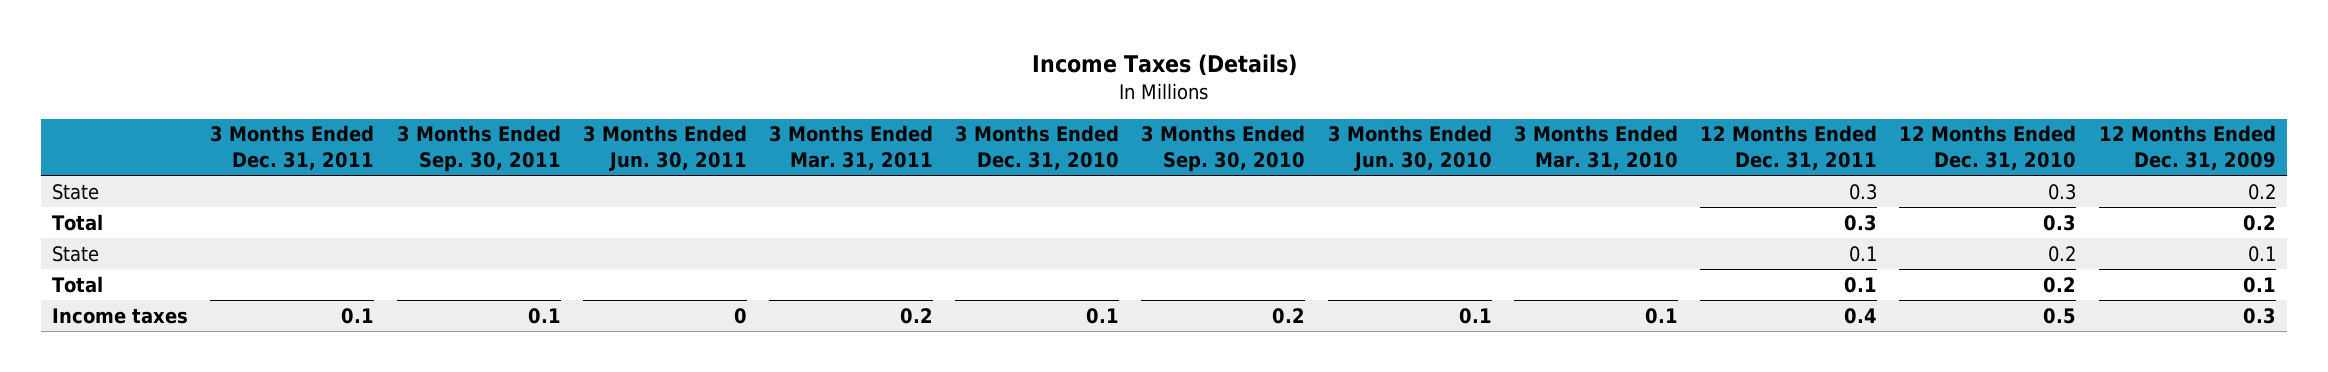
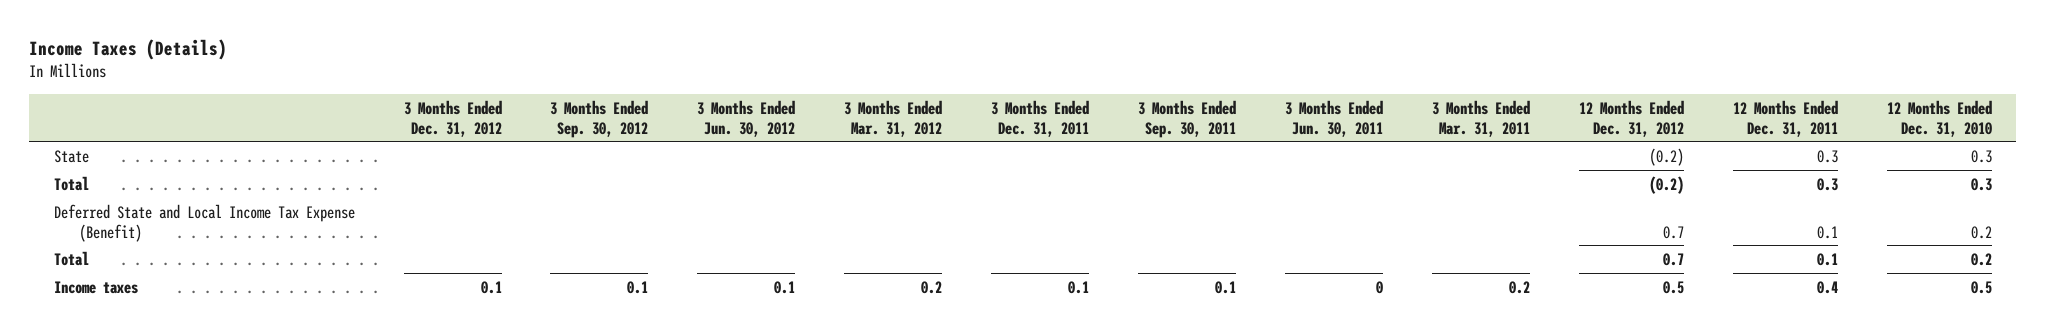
- | 3 Months Ended Dec. 31, 2011 | 3 Months Ended Sep. 30, 2011 | 3 Months Ended Jun. 30, 2011 | 3 Months Ended Mar. 31, 2011 | 3 Months Ended Dec. 31, 2010 | 3 Months Ended Sep. 30, 2010 | 3 Months Ended Jun. 30, 2010 | 3 Months Ended Mar. 31, 2010 | 12 Months Ended Dec. 31, 2011 | 12 Months Ended Dec. 31, 2010 | 12 Months Ended Dec. 31, 2009
+ | 3 Months Ended Dec. 31, 2012 | 3 Months Ended Sep. 30, 2012 | 3 Months Ended Jun. 30, 2012 | 3 Months Ended Mar. 31, 2012 | 3 Months Ended Dec. 31, 2011 | 3 Months Ended Sep. 30, 2011 | 3 Months Ended Jun. 30, 2011 | 3 Months Ended Mar. 31, 2011 | 12 Months Ended Dec. 31, 2012 | 12 Months Ended Dec. 31, 2011 | 12 Months Ended Dec. 31, 2010
- State | | | | | | | | | 0.1 | 0.2 | 0.1
+ Deferred State and Local Income Tax Expense (Benefit) | | | | | | | | | 0.7 | 0.1 | 0.2

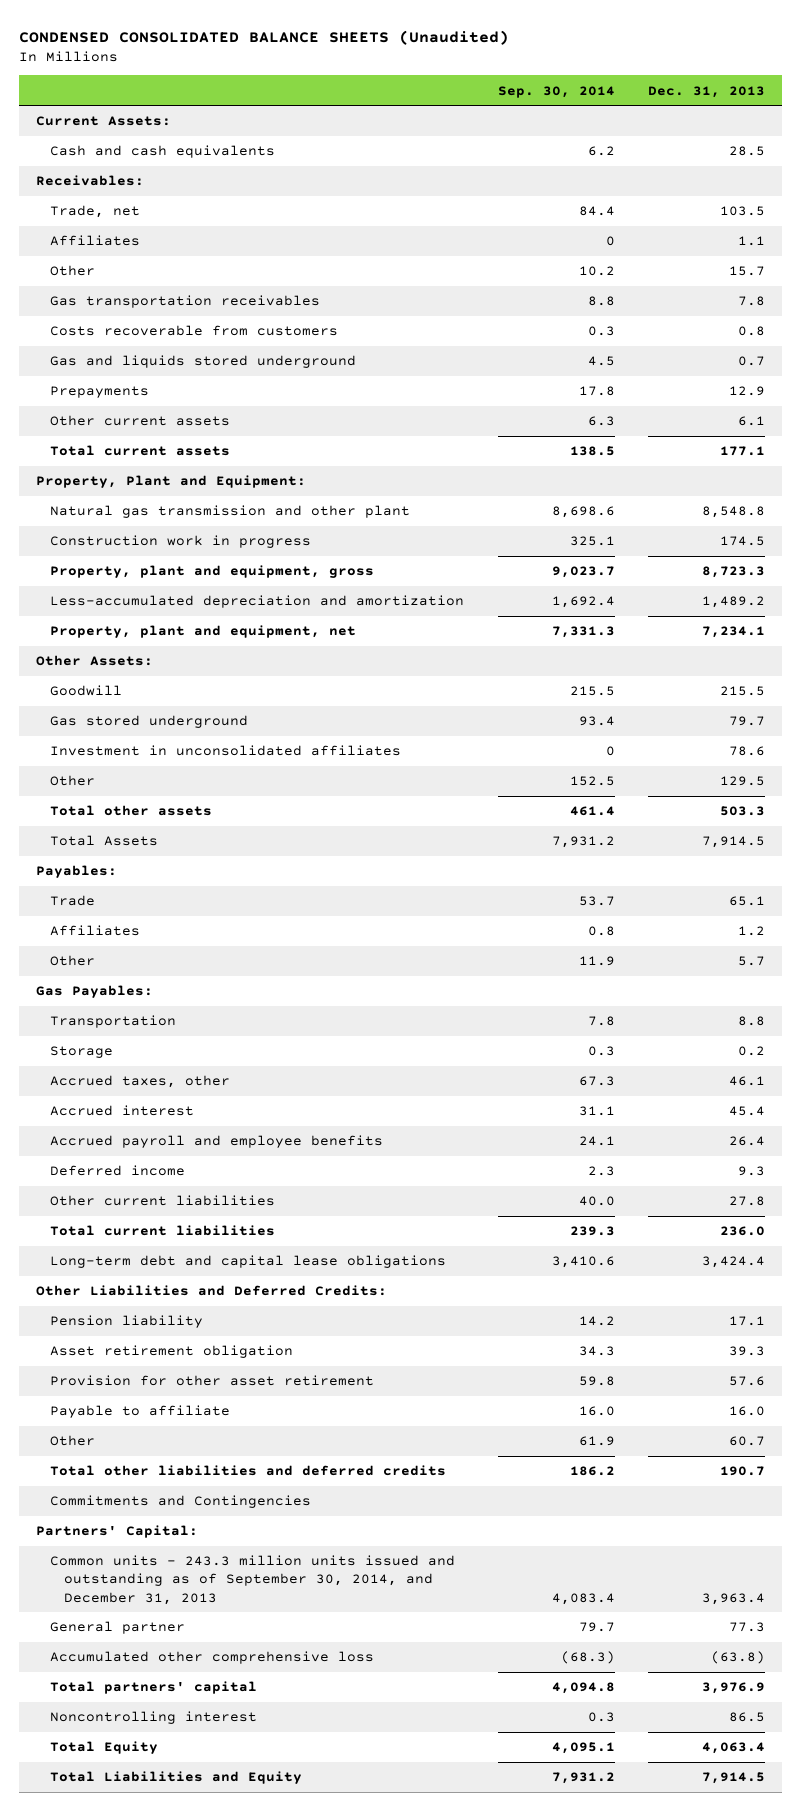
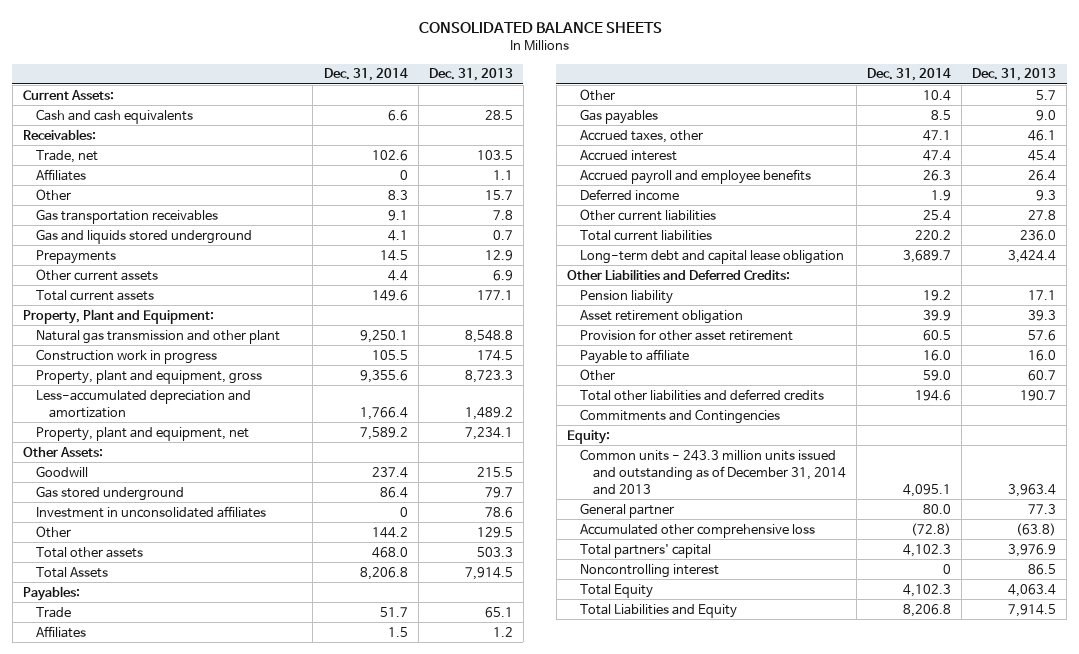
- CONDENSED CONSOLIDATED BALANCE SHEETS (Unaudited)
+ CONSOLIDATED BALANCE SHEETS
- | Sep. 30, 2014 | Dec. 31, 2013
+ | Dec. 31, 2014 | Dec. 31, 2013
- Costs recoverable from customers | 0.3 | 0.8
- Other current assets | 6.3 | 6.1
+ Other current assets | 4.4 | 6.9
- Gas Payables:
- Transportation | 7.8 | 8.8
- Storage | 0.3 | 0.2
+ Gas payables | 8.5 | 9.0
- Long-term debt and capital lease obligations | 3,410.6 | 3,424.4
+ Long-term debt and capital lease obligation | 3,689.7 | 3,424.4
- Partners' Capital:
- Common units - 243.3 million units issued and outstanding as of September 30, 2014, and December 31, 2013 | 4,083.4 | 3,963.4
+ Equity:
+ Common units - 243.3 million units issued and outstanding as of December 31, 2014 and 2013 | 4,095.1 | 3,963.4

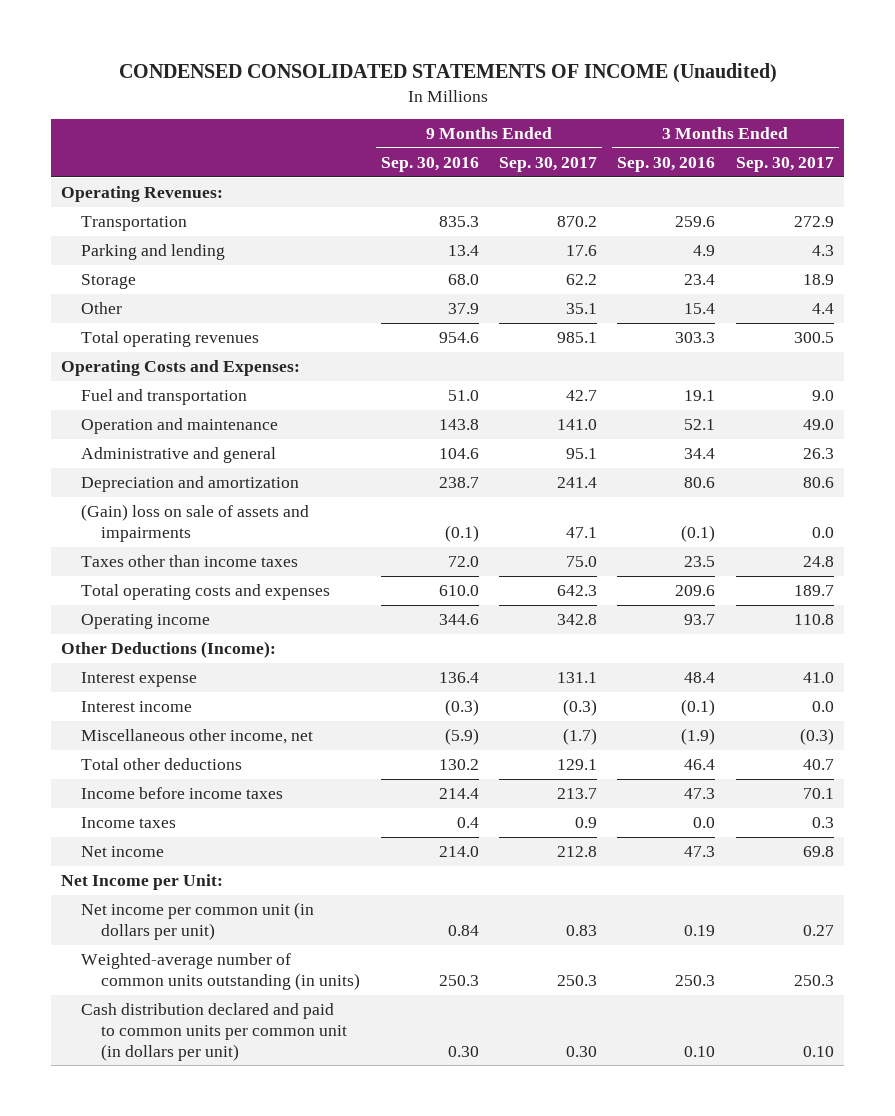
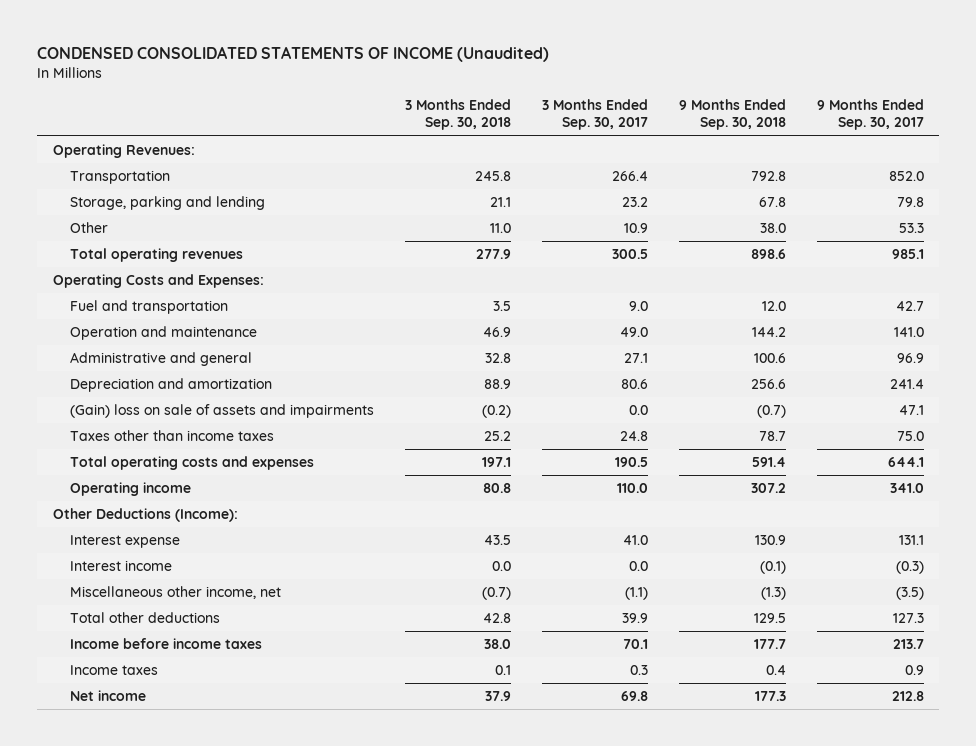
- | 9 Months Ended Sep. 30, 2016 | 9 Months Ended Sep. 30, 2017 | 3 Months Ended Sep. 30, 2016 | 3 Months Ended Sep. 30, 2017
+ | 3 Months Ended Sep. 30, 2018 | 3 Months Ended Sep. 30, 2017 | 9 Months Ended Sep. 30, 2018 | 9 Months Ended Sep. 30, 2017
- Transportation | 835.3 | 870.2 | 259.6 | 272.9
- Parking and lending | 13.4 | 17.6 | 4.9 | 4.3
- Storage | 68.0 | 62.2 | 23.4 | 18.9
- Other | 37.9 | 35.1 | 15.4 | 4.4
+ Transportation | 245.8 | 266.4 | 792.8 | 852.0
+ Storage, parking and lending | 21.1 | 23.2 | 67.8 | 79.8
+ Other | 11.0 | 10.9 | 38.0 | 53.3
- Administrative and general | 104.6 | 95.1 | 34.4 | 26.3
+ Administrative and general | 32.8 | 27.1 | 100.6 | 96.9
- Total operating costs and expenses | 610.0 | 642.3 | 209.6 | 189.7
- Operating income | 344.6 | 342.8 | 93.7 | 110.8
+ Total operating costs and expenses | 197.1 | 190.5 | 591.4 | 644.1
+ Operating income | 80.8 | 110.0 | 307.2 | 341.0
- Miscellaneous other income, net | (5.9) | (1.7) | (1.9) | (0.3)
- Total other deductions | 130.2 | 129.1 | 46.4 | 40.7
+ Miscellaneous other income, net | (0.7) | (1.1) | (1.3) | (3.5)
+ Total other deductions | 42.8 | 39.9 | 129.5 | 127.3
- Net Income per Unit:
- Net income per common unit (in dollars per unit) | 0.84 | 0.83 | 0.19 | 0.27
- Weighted-average number of common units outstanding (in units) | 250.3 | 250.3 | 250.3 | 250.3
- Cash distribution declared and paid to common units per common unit (in dollars per unit) | 0.30 | 0.30 | 0.10 | 0.10

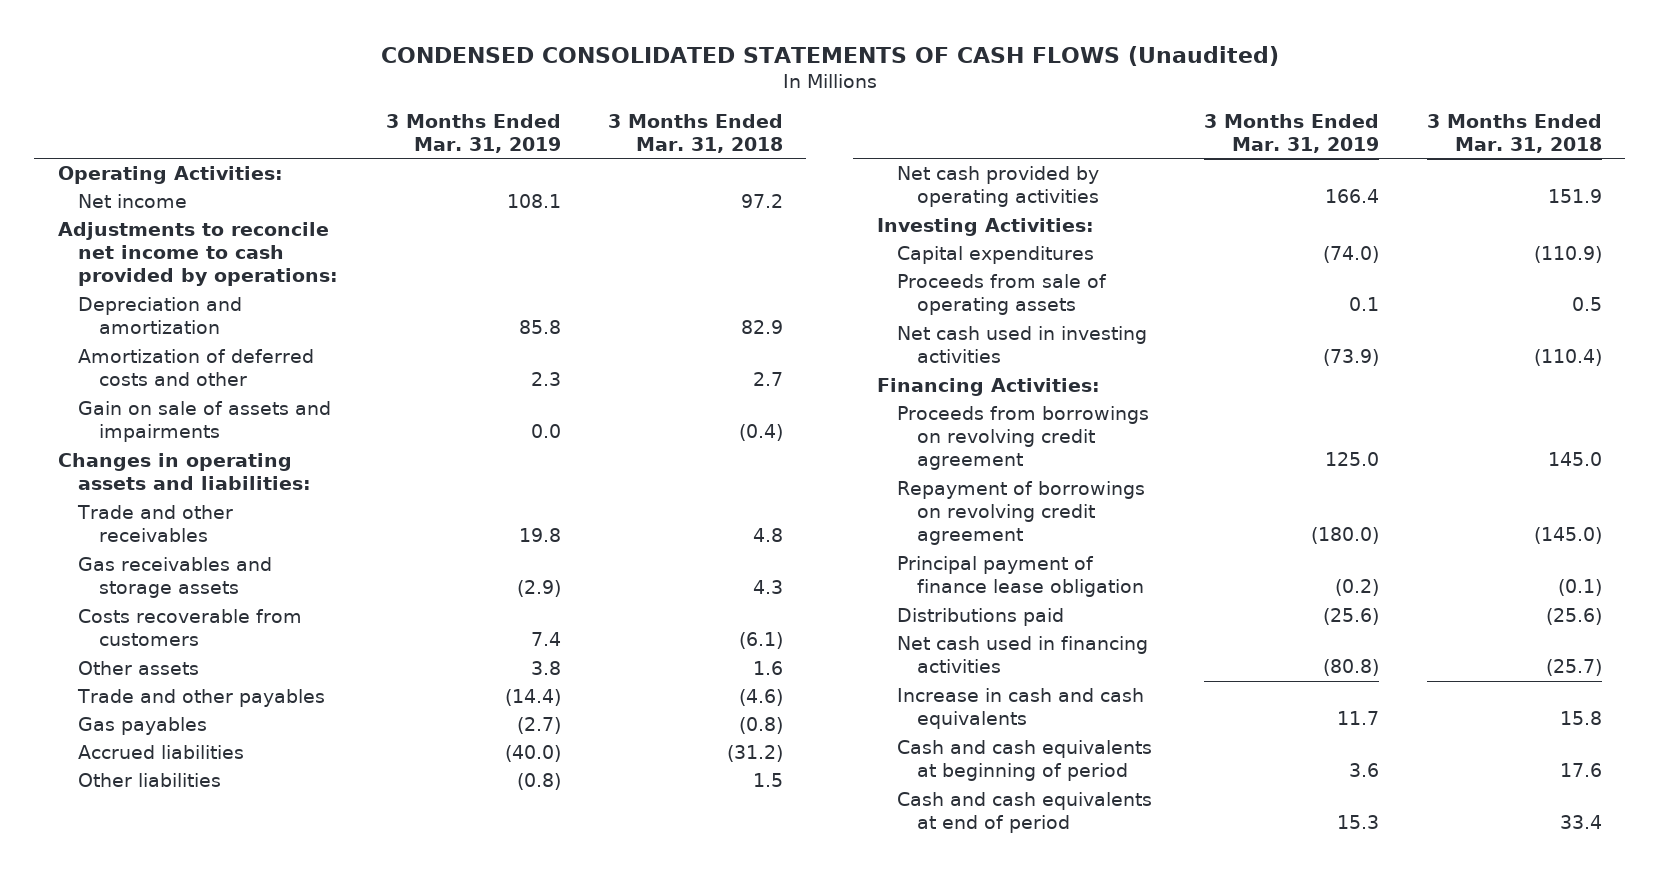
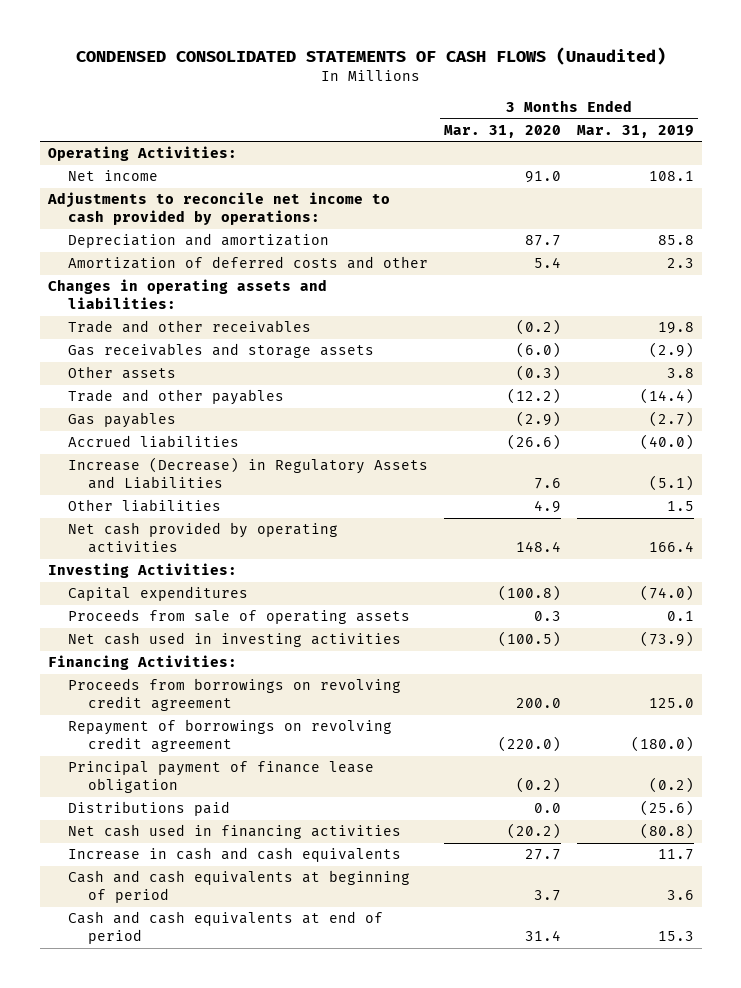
- | 3 Months Ended Mar. 31, 2019 | 3 Months Ended Mar. 31, 2018
+ | 3 Months Ended Mar. 31, 2020 | 3 Months Ended Mar. 31, 2019
- Gain on sale of assets and impairments | 0.0 | (0.4)
- Costs recoverable from customers | 7.4 | (6.1)
- Other liabilities | (0.8) | 1.5
+ Increase (Decrease) in Regulatory Assets and Liabilities | 7.6 | (5.1)
+ Other liabilities | 4.9 | 1.5

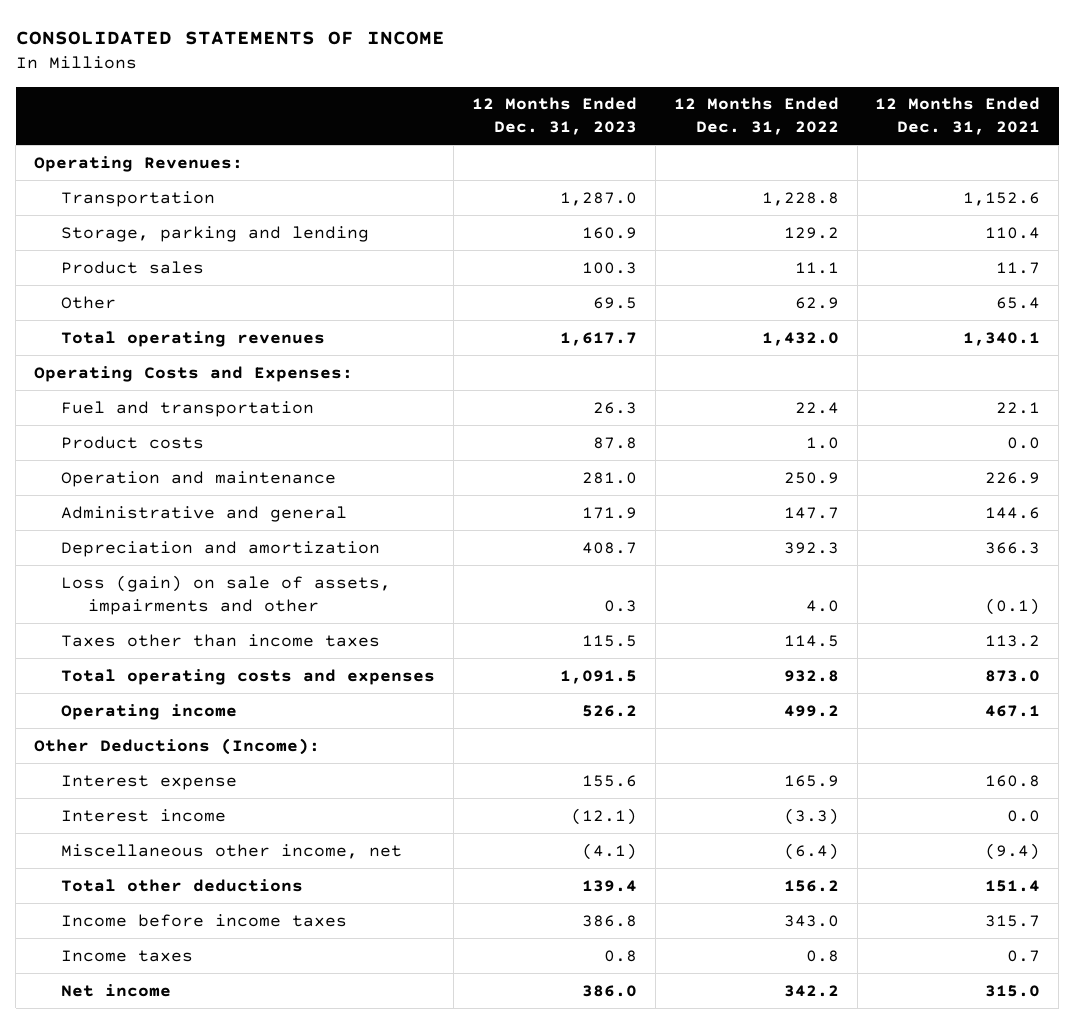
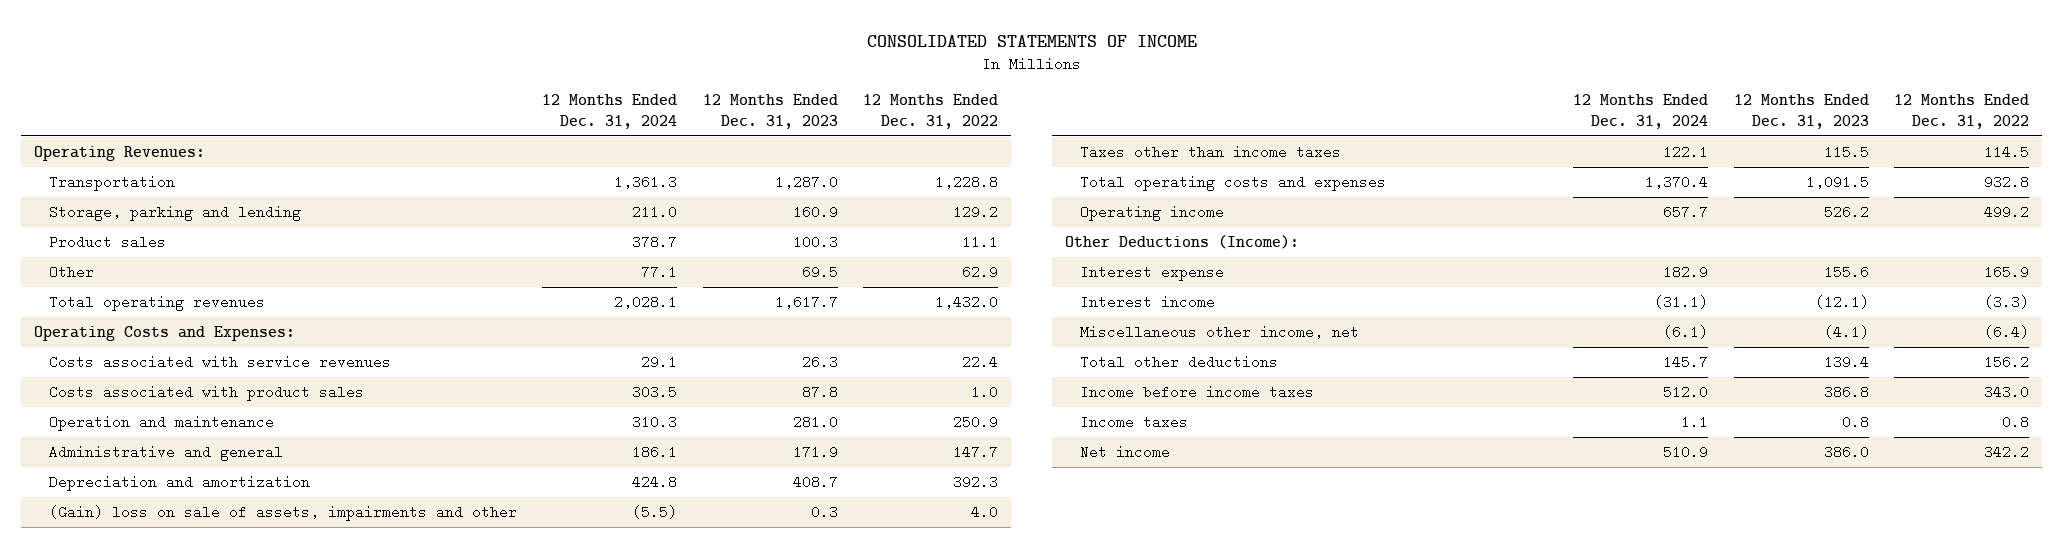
- | 12 Months Ended Dec. 31, 2023 | 12 Months Ended Dec. 31, 2022 | 12 Months Ended Dec. 31, 2021
+ | 12 Months Ended Dec. 31, 2024 | 12 Months Ended Dec. 31, 2023 | 12 Months Ended Dec. 31, 2022
- Fuel and transportation | 26.3 | 22.4 | 22.1
- Product costs | 87.8 | 1.0 | 0.0
+ Costs associated with service revenues | 29.1 | 26.3 | 22.4
+ Costs associated with product sales | 303.5 | 87.8 | 1.0
- Loss (gain) on sale of assets, impairments and other | 0.3 | 4.0 | (0.1)
+ (Gain) loss on sale of assets, impairments and other | (5.5) | 0.3 | 4.0

